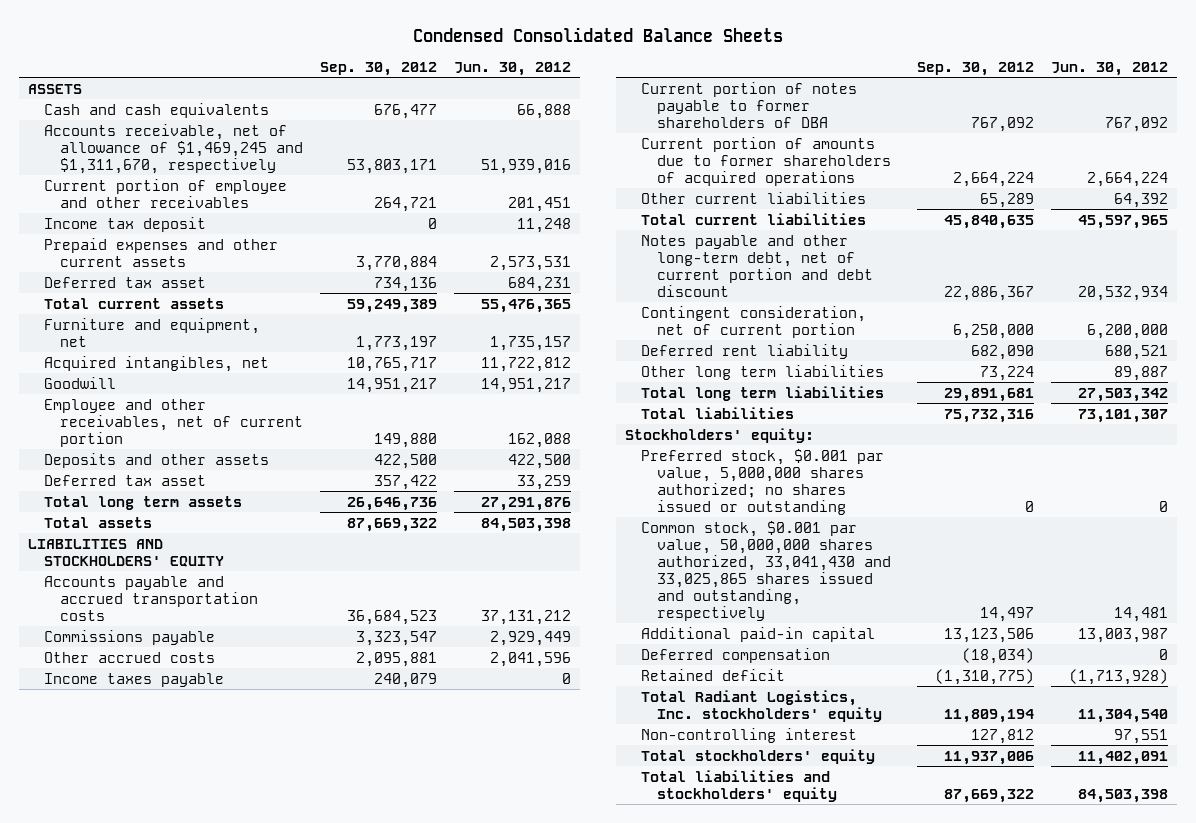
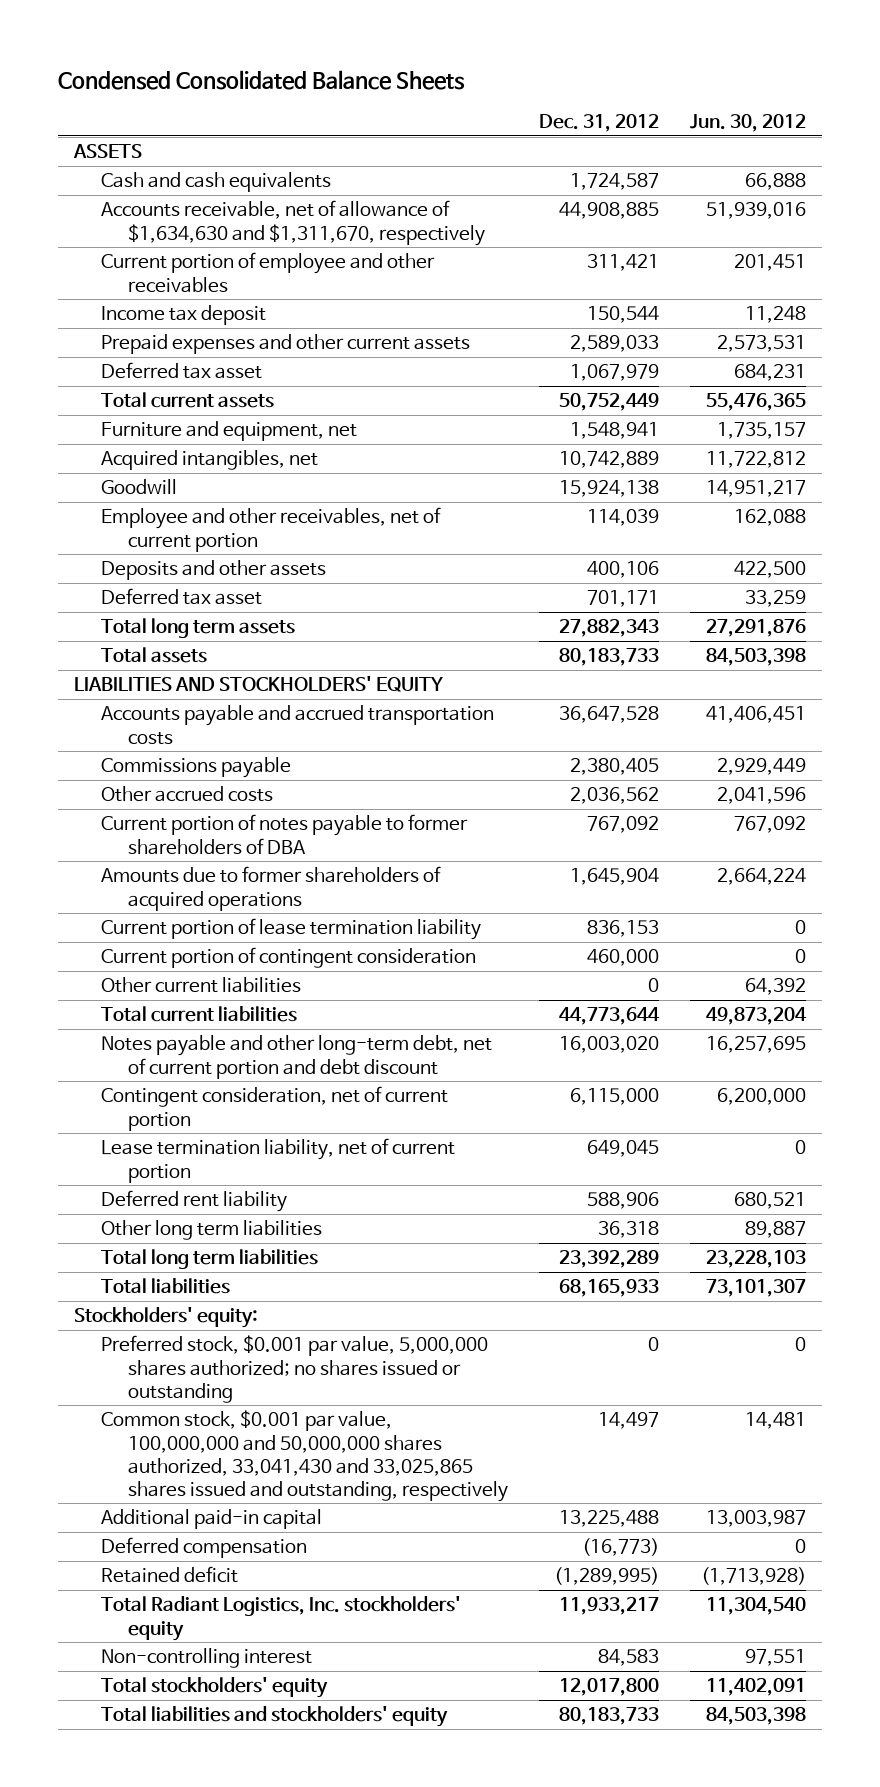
- | Sep. 30, 2012 | Jun. 30, 2012
+ | Dec. 31, 2012 | Jun. 30, 2012
- Accounts receivable, net of allowance of $1,469,245 and $1,311,670, respectively | 53,803,171 | 51,939,016
+ Accounts receivable, net of allowance of $1,634,630 and $1,311,670, respectively | 44,908,885 | 51,939,016
- Accounts payable and accrued transportation costs | 36,684,523 | 37,131,212
+ Accounts payable and accrued transportation costs | 36,647,528 | 41,406,451
- Income taxes payable | 240,079 | 0
- Current portion of amounts due to former shareholders of acquired operations | 2,664,224 | 2,664,224
+ Amounts due to former shareholders of acquired operations | 1,645,904 | 2,664,224
+ Current portion of lease termination liability | 836,153 | 0
+ Current portion of contingent consideration | 460,000 | 0
- Total current liabilities | 45,840,635 | 45,597,965
- Notes payable and other long-term debt, net of current portion and debt discount | 22,886,367 | 20,532,934
+ Total current liabilities | 44,773,644 | 49,873,204
+ Notes payable and other long-term debt, net of current portion and debt discount | 16,003,020 | 16,257,695
+ Lease termination liability, net of current portion | 649,045 | 0
- Total long term liabilities | 29,891,681 | 27,503,342
+ Total long term liabilities | 23,392,289 | 23,228,103
- Common stock, $0.001 par value, 50,000,000 shares authorized, 33,041,430 and 33,025,865 shares issued and outstanding, respectively | 14,497 | 14,481
+ Common stock, $0.001 par value, 100,000,000 and 50,000,000 shares authorized, 33,041,430 and 33,025,865 shares issued and outstanding, respectively | 14,497 | 14,481

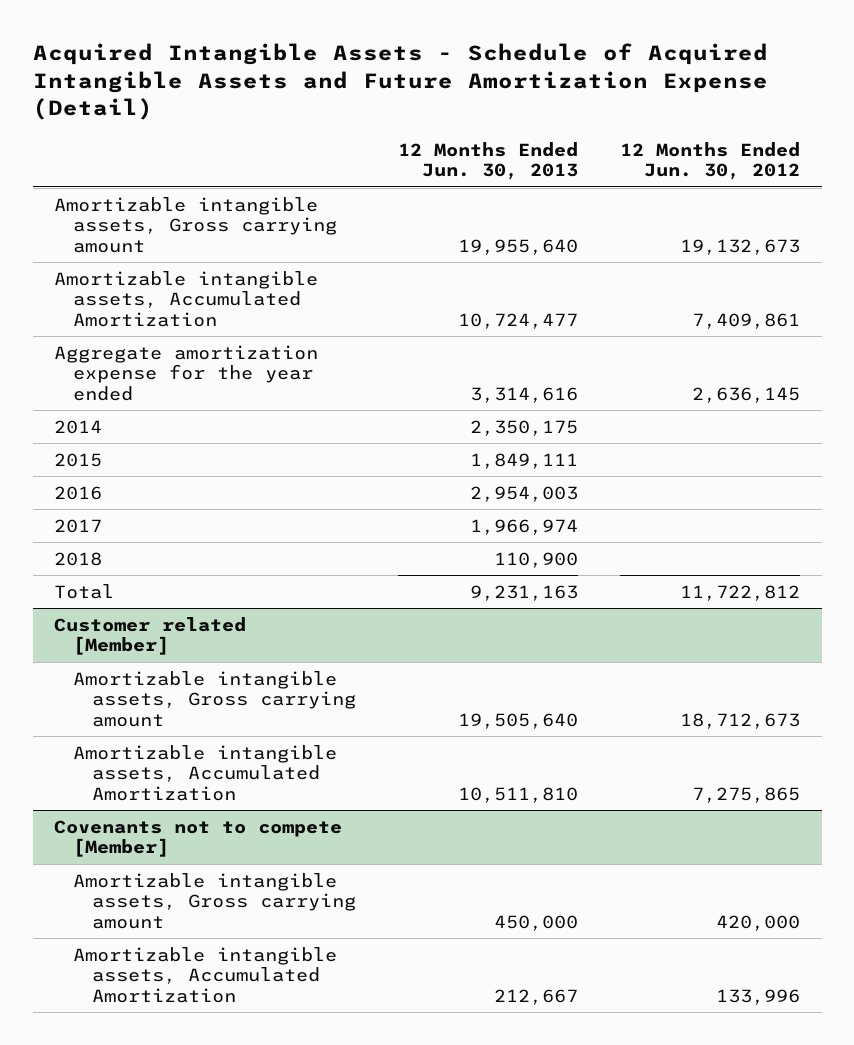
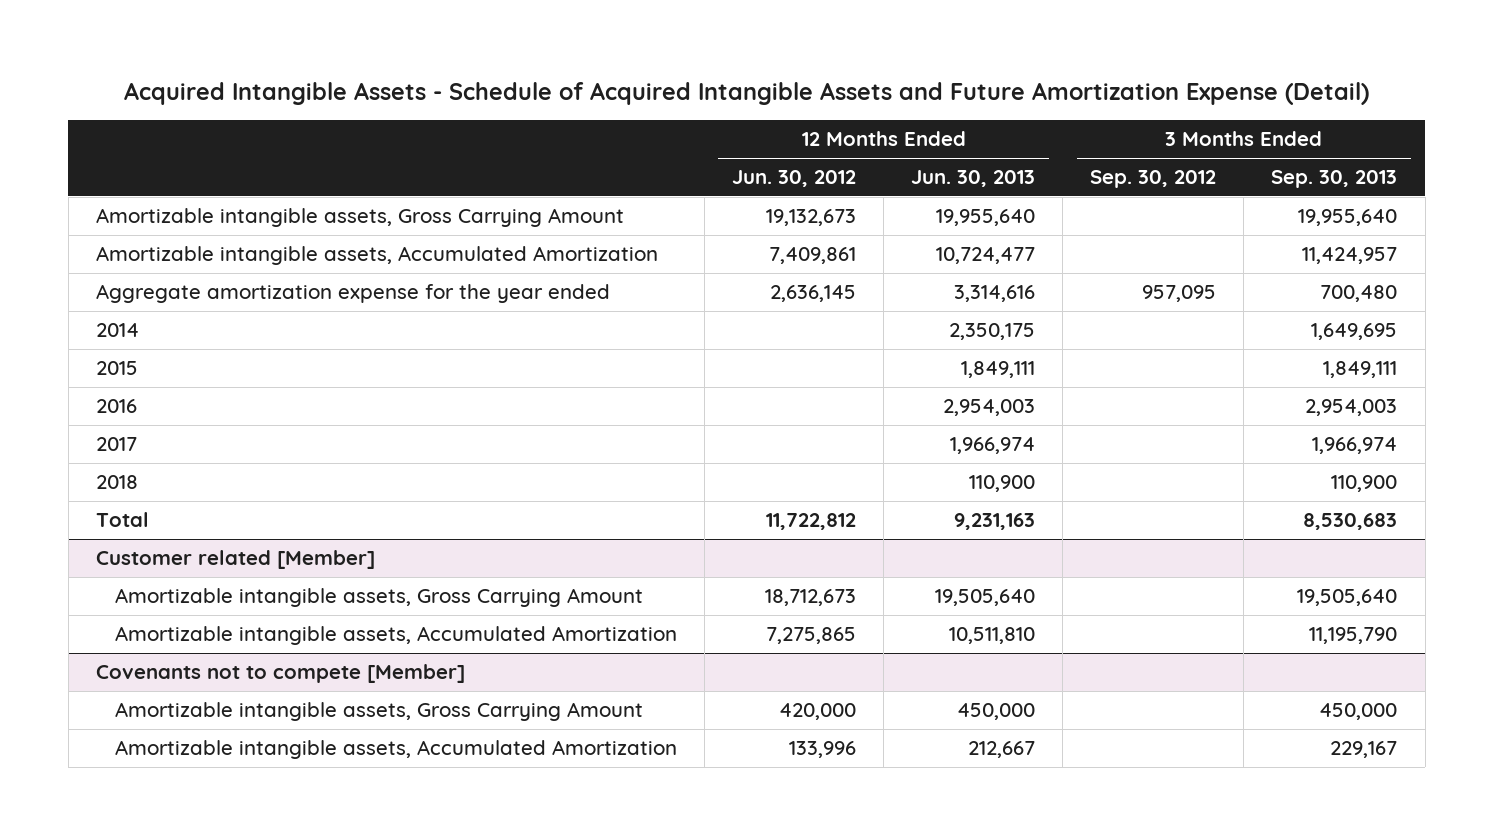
- | 12 Months Ended Jun. 30, 2013 | 12 Months Ended Jun. 30, 2012
+ | 12 Months Ended Jun. 30, 2012 | 12 Months Ended Jun. 30, 2013 | 3 Months Ended Sep. 30, 2012 | 3 Months Ended Sep. 30, 2013
- Amortizable intangible assets, Gross carrying amount | 19,955,640 | 19,132,673
+ Amortizable intangible assets, Gross Carrying Amount | 19,132,673 | 19,955,640 | | 19,955,640
@ Customer related [Member]
- Amortizable intangible assets, Gross carrying amount | 19,505,640 | 18,712,673
+ Amortizable intangible assets, Gross Carrying Amount | 18,712,673 | 19,505,640 | | 19,505,640
@ Covenants not to compete [Member]
- Amortizable intangible assets, Gross carrying amount | 450,000 | 420,000
+ Amortizable intangible assets, Gross Carrying Amount | 420,000 | 450,000 | | 450,000

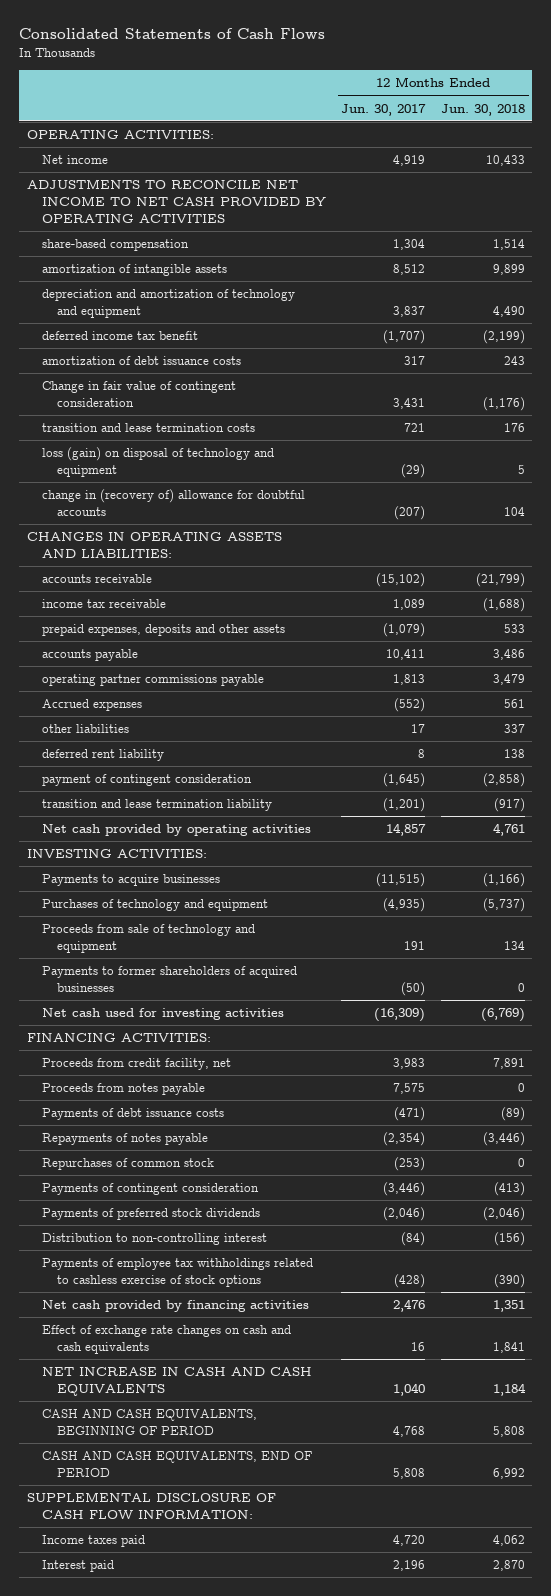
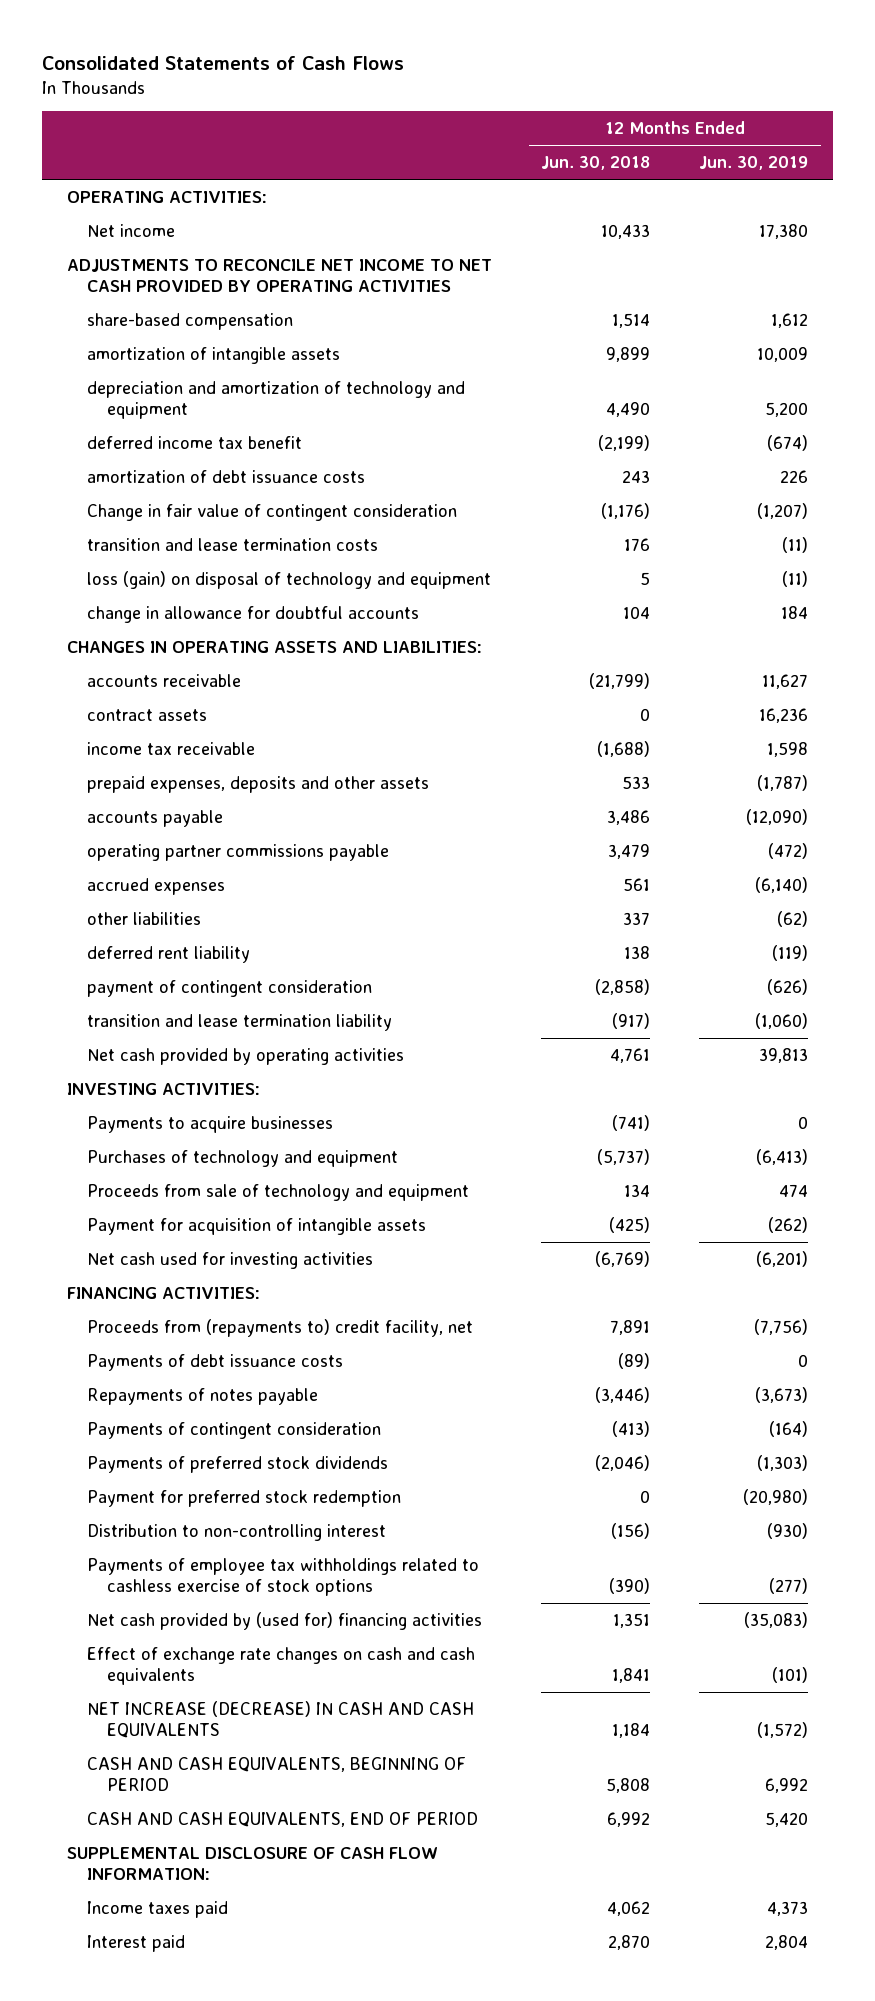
- | 12 Months Ended Jun. 30, 2017 | 12 Months Ended Jun. 30, 2018
+ | 12 Months Ended Jun. 30, 2018 | 12 Months Ended Jun. 30, 2019
- change in (recovery of) allowance for doubtful accounts | (207) | 104
+ change in allowance for doubtful accounts | 104 | 184
+ contract assets | 0 | 16,236
- Accrued expenses | (552) | 561
+ accrued expenses | 561 | (6,140)
- Payments to acquire businesses | (11,515) | (1,166)
+ Payments to acquire businesses | (741) | 0
- Payments to former shareholders of acquired businesses | (50) | 0
+ Payment for acquisition of intangible assets | (425) | (262)
- Proceeds from credit facility, net | 3,983 | 7,891
- Proceeds from notes payable | 7,575 | 0
+ Proceeds from (repayments to) credit facility, net | 7,891 | (7,756)
- Repurchases of common stock | (253) | 0
+ Payment for preferred stock redemption | 0 | (20,980)
- Net cash provided by financing activities | 2,476 | 1,351
+ Net cash provided by (used for) financing activities | 1,351 | (35,083)
- NET INCREASE IN CASH AND CASH EQUIVALENTS | 1,040 | 1,184
+ NET INCREASE (DECREASE) IN CASH AND CASH EQUIVALENTS | 1,184 | (1,572)

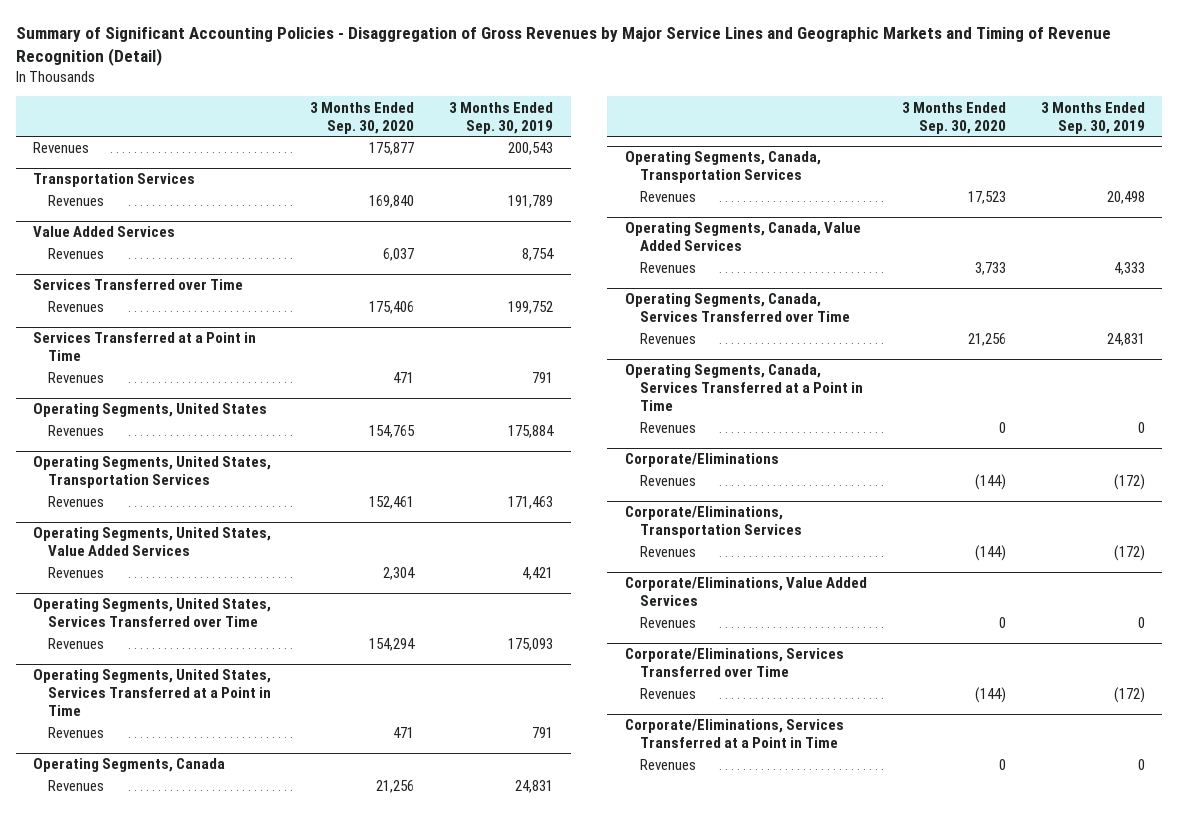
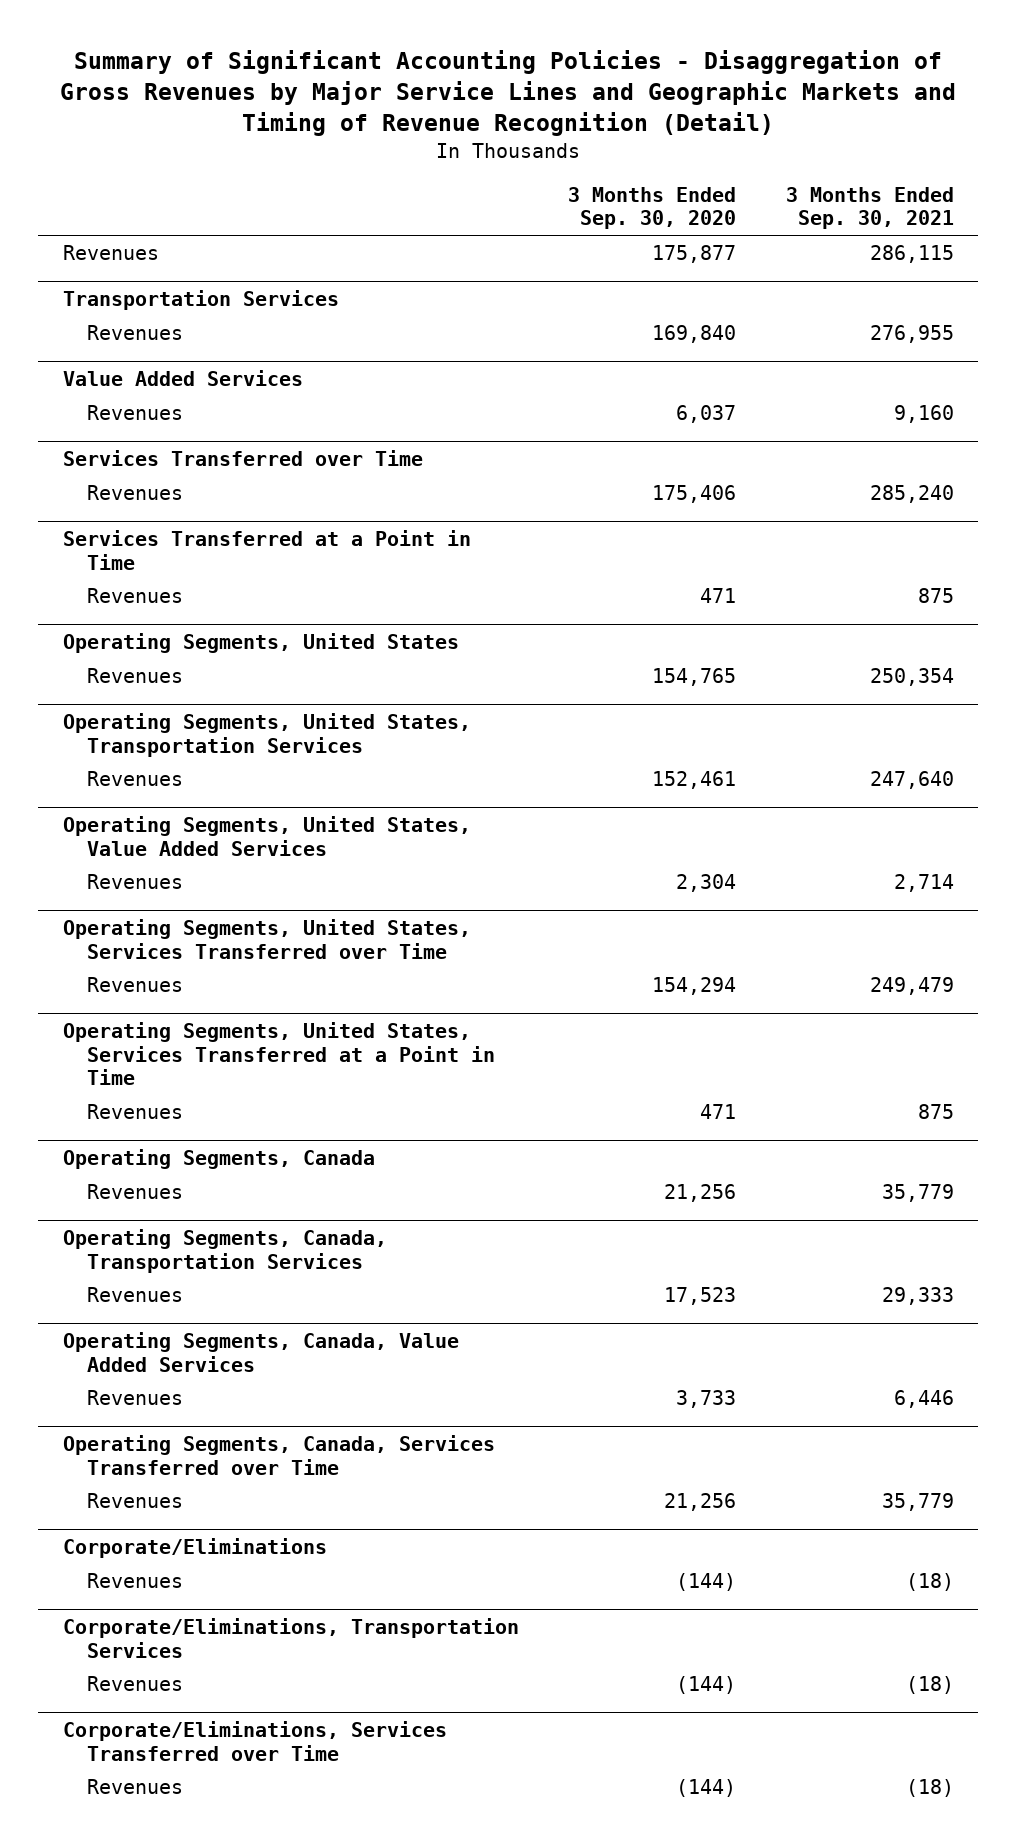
- | 3 Months Ended Sep. 30, 2020 | 3 Months Ended Sep. 30, 2019
+ | 3 Months Ended Sep. 30, 2020 | 3 Months Ended Sep. 30, 2021
- Operating Segments, Canada, Services Transferred at a Point in Time
- Revenues | 0 | 0
- Corporate/Eliminations, Value Added Services
- Revenues | 0 | 0
- Corporate/Eliminations, Services Transferred at a Point in Time
- Revenues | 0 | 0

